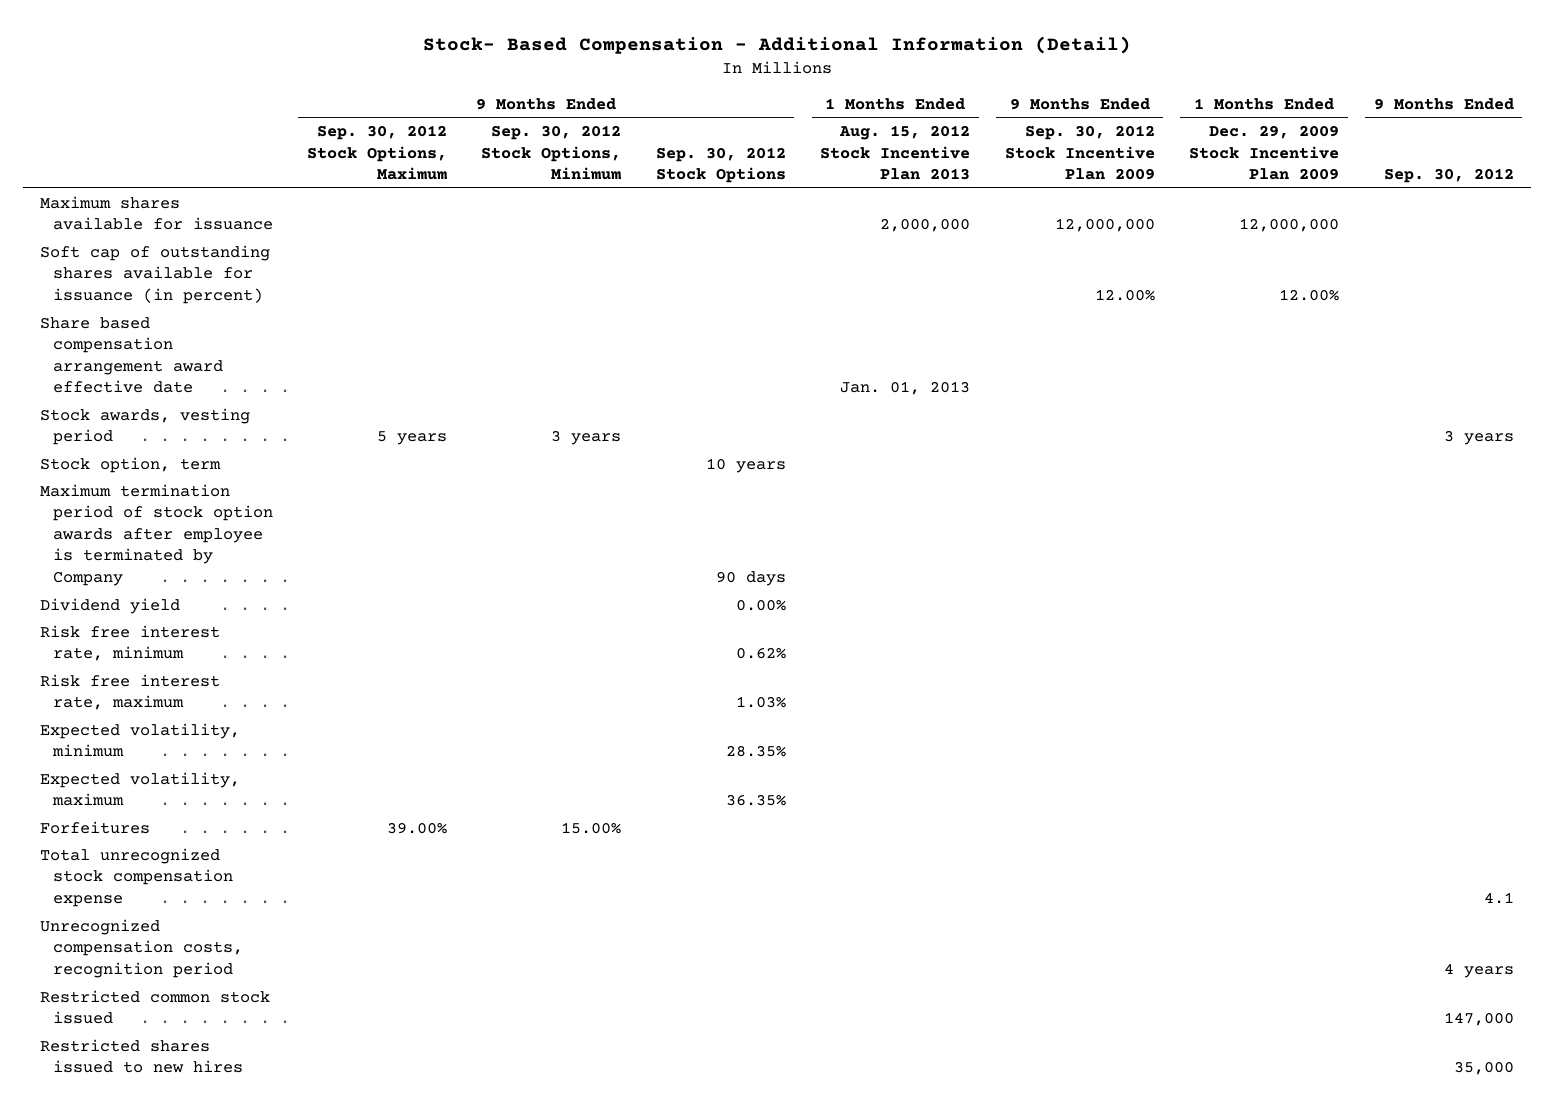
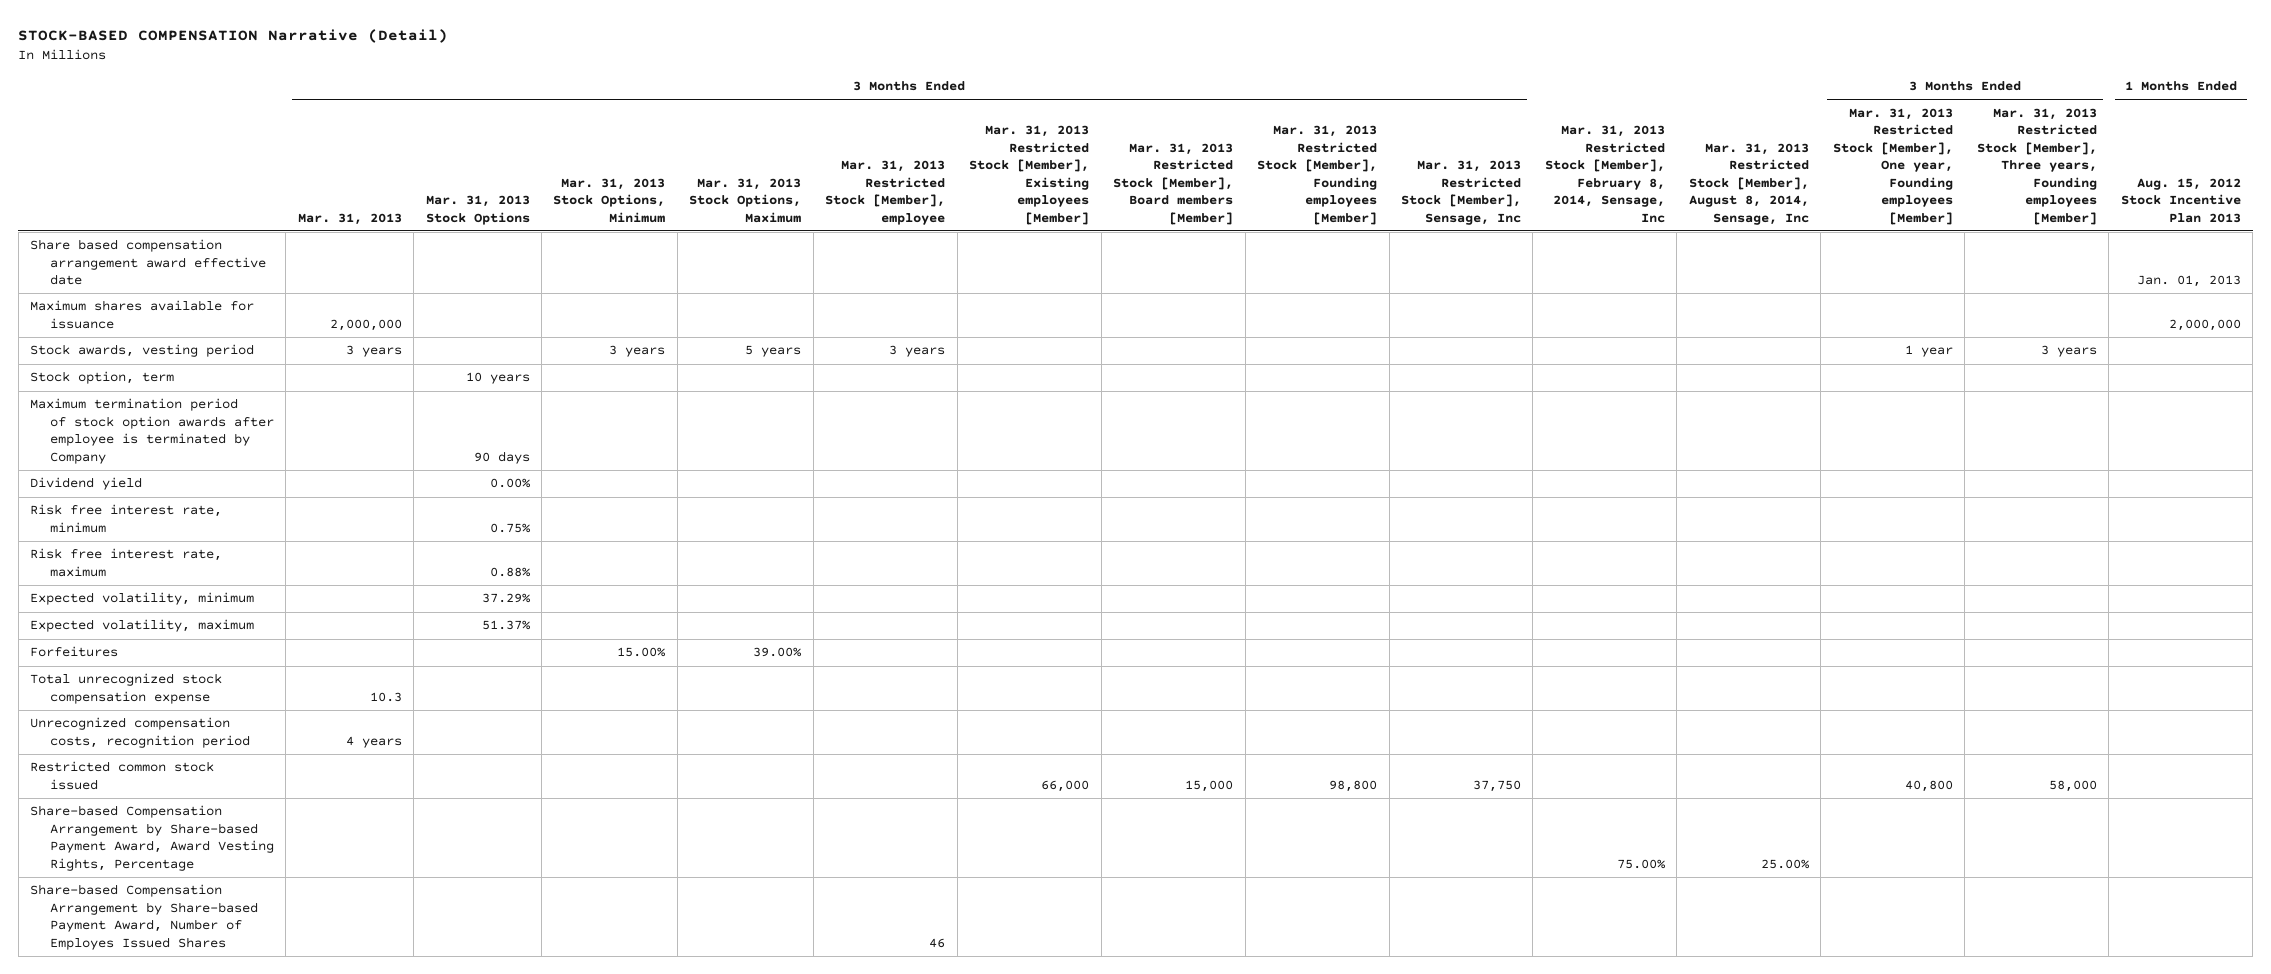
- Stock- Based Compensation - Additional Information (Detail)
+ STOCK-BASED COMPENSATION Narrative (Detail)
- | 9 Months Ended Sep. 30, 2012 Stock Options, Maximum | 9 Months Ended Sep. 30, 2012 Stock Options, Minimum | 9 Months Ended Sep. 30, 2012 Stock Options | 1 Months Ended Aug. 15, 2012 Stock Incentive Plan 2013 | 9 Months Ended Sep. 30, 2012 Stock Incentive Plan 2009 | 1 Months Ended Dec. 29, 2009 Stock Incentive Plan 2009 | 9 Months Ended Sep. 30, 2012
+ | 3 Months Ended Mar. 31, 2013 | 3 Months Ended Mar. 31, 2013 Stock Options | 3 Months Ended Mar. 31, 2013 Stock Options, Minimum | 3 Months Ended Mar. 31, 2013 Stock Options, Maximum | 3 Months Ended Mar. 31, 2013 Restricted Stock [Member], employee | 3 Months Ended Mar. 31, 2013 Restricted Stock [Member], Existing employees [Member] | 3 Months Ended Mar. 31, 2013 Restricted Stock [Member], Board members [Member] | 3 Months Ended Mar. 31, 2013 Restricted Stock [Member], Founding employees [Member] | 3 Months Ended Mar. 31, 2013 Restricted Stock [Member], Sensage, Inc | Mar. 31, 2013 Restricted Stock [Member], February 8, 2014, Sensage, Inc | Mar. 31, 2013 Restricted Stock [Member], August 8, 2014, Sensage, Inc | 3 Months Ended Mar. 31, 2013 Restricted Stock [Member], One year, Founding employees [Member] | 3 Months Ended Mar. 31, 2013 Restricted Stock [Member], Three years, Founding employees [Member] | 1 Months Ended Aug. 15, 2012 Stock Incentive Plan 2013
- Soft cap of outstanding shares available for issuance (in percent) | | | | | 12.00% | 12.00% |
moved down: Maximum shares available for issuance | 2,000,000 | | | | | | | | | | | | | 2,000,000
- Restricted shares issued to new hires | | | | | | | 35,000
+ Share-based Compensation Arrangement by Share-based Payment Award, Award Vesting Rights, Percentage | | | | | | | | | | 75.00% | 25.00% | | |
+ Share-based Compensation Arrangement by Share-based Payment Award, Number of Employes Issued Shares | | | | | 46 | | | | | | | | |

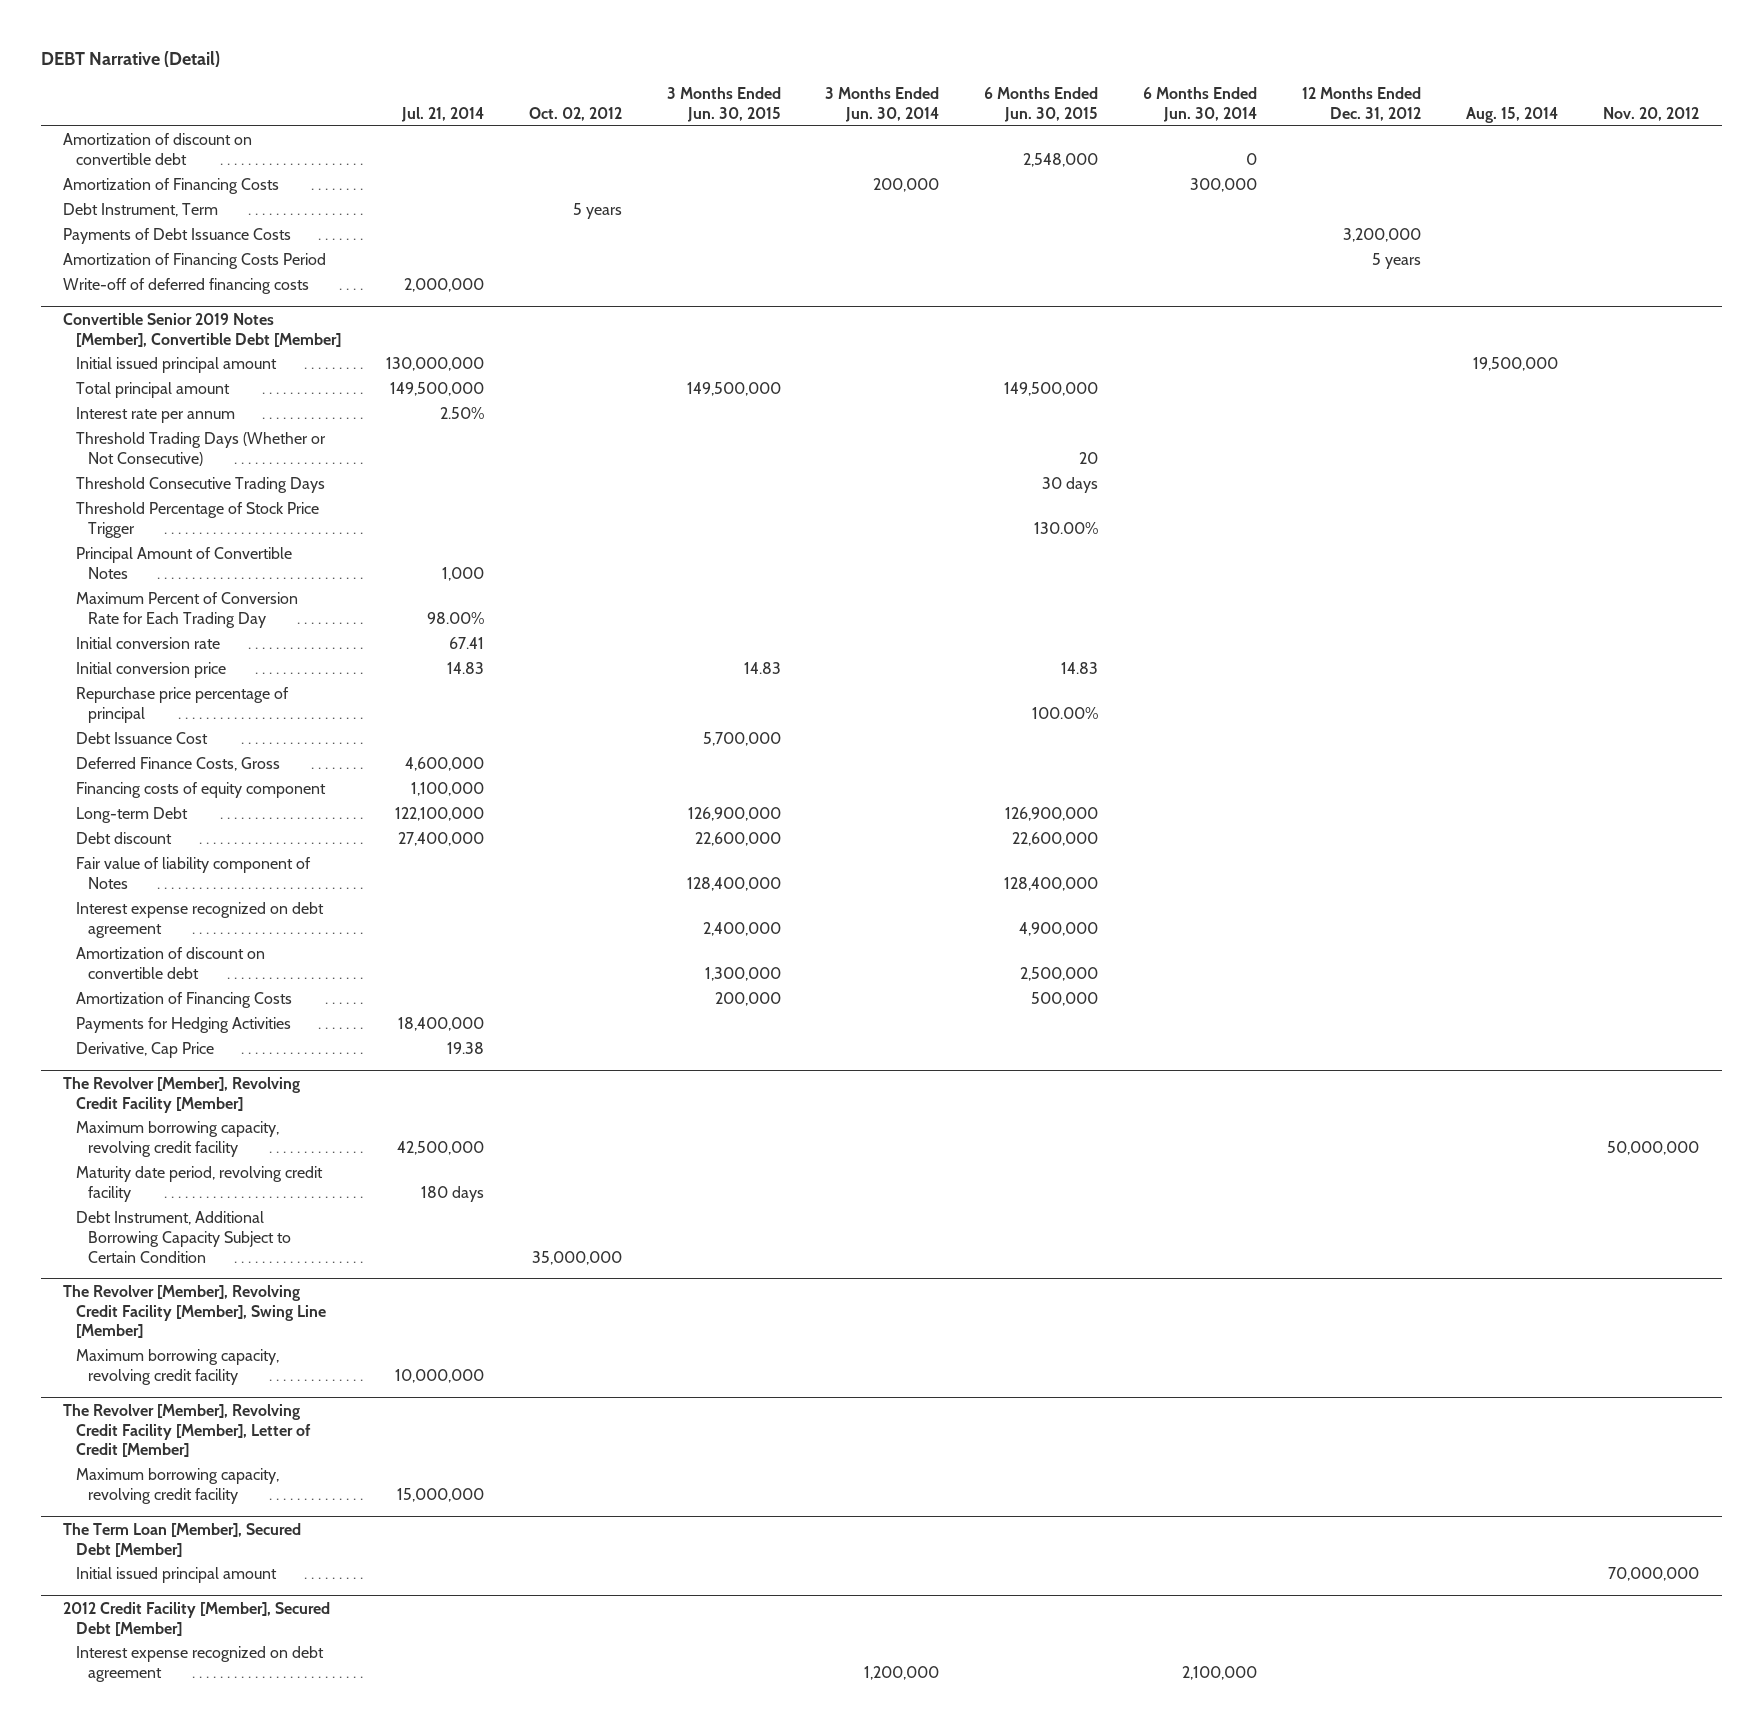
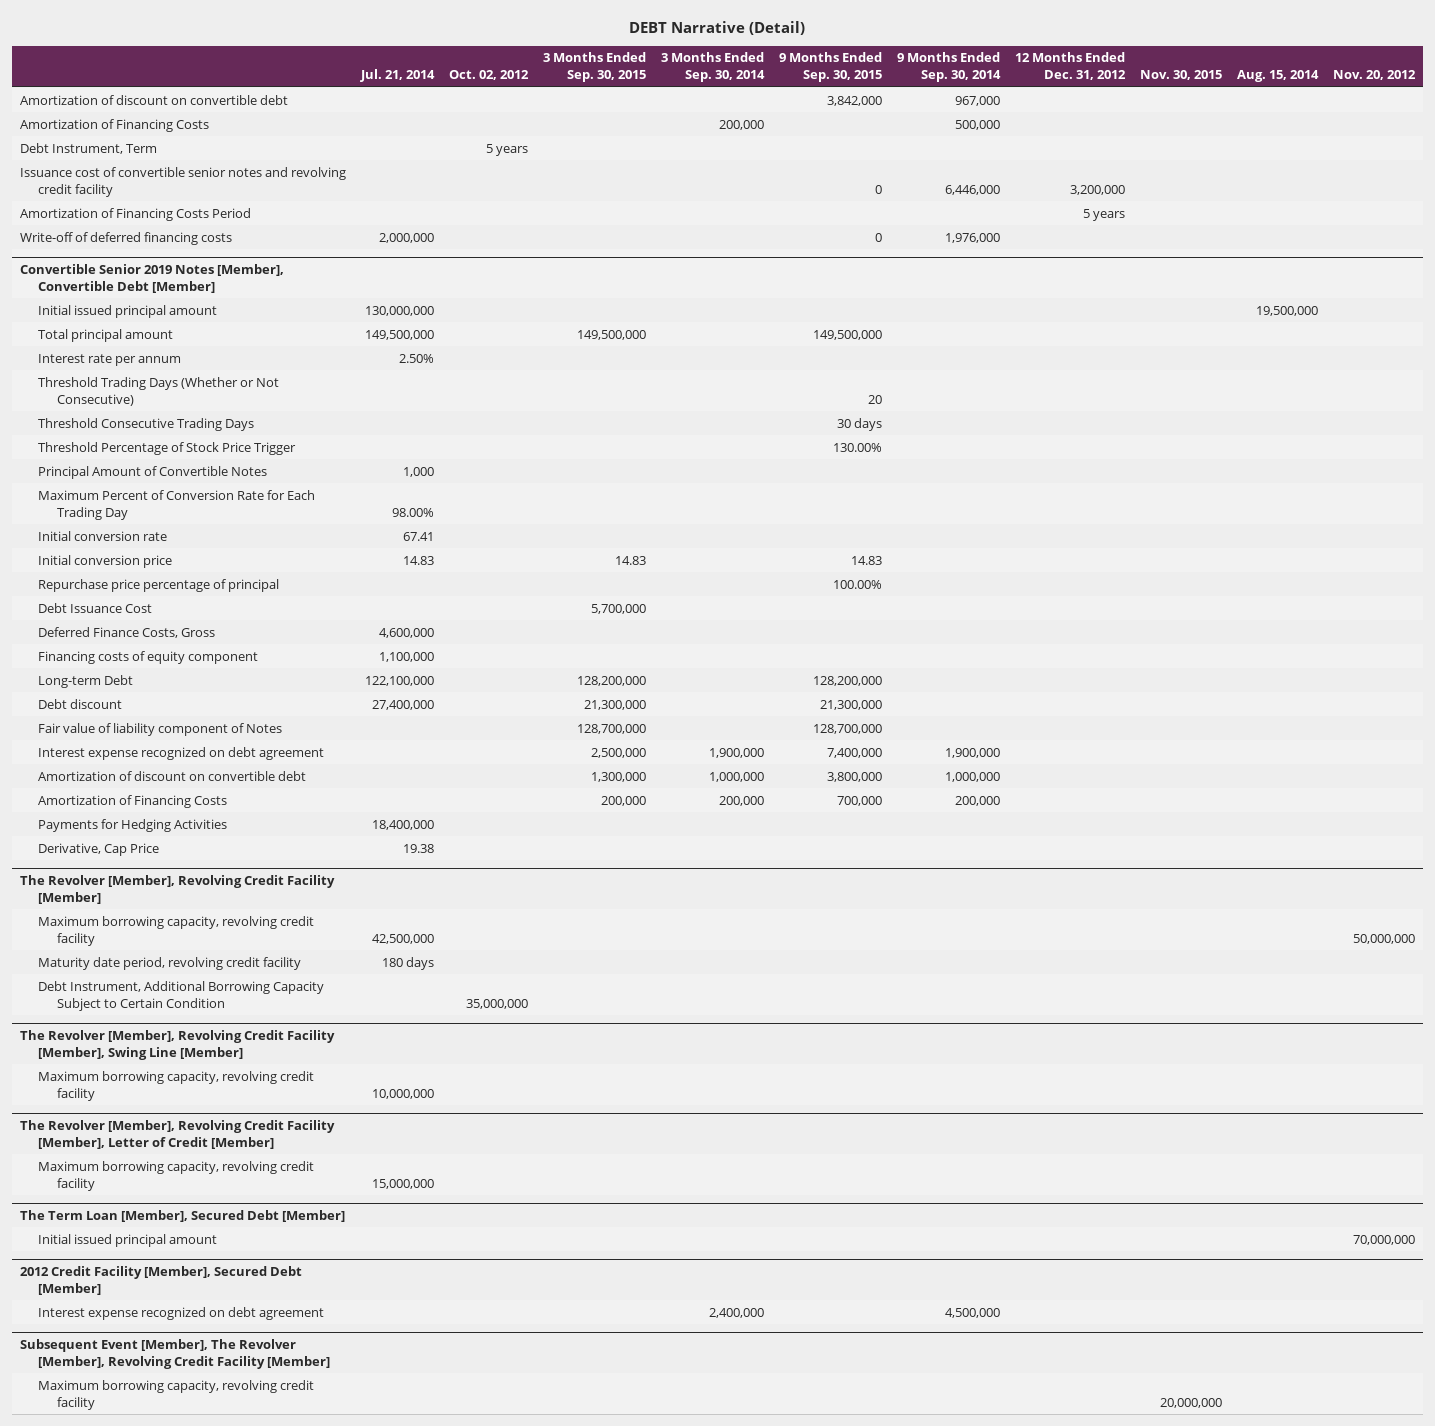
- | Jul. 21, 2014 | Oct. 02, 2012 | 3 Months Ended Jun. 30, 2015 | 3 Months Ended Jun. 30, 2014 | 6 Months Ended Jun. 30, 2015 | 6 Months Ended Jun. 30, 2014 | 12 Months Ended Dec. 31, 2012 | Aug. 15, 2014 | Nov. 20, 2012
+ | Jul. 21, 2014 | Oct. 02, 2012 | 3 Months Ended Sep. 30, 2015 | 3 Months Ended Sep. 30, 2014 | 9 Months Ended Sep. 30, 2015 | 9 Months Ended Sep. 30, 2014 | 12 Months Ended Dec. 31, 2012 | Nov. 30, 2015 | Aug. 15, 2014 | Nov. 20, 2012
- Payments of Debt Issuance Costs | | | | | | | 3,200,000 | |
+ Issuance cost of convertible senior notes and revolving credit facility | | | | | 0 | 6,446,000 | 3,200,000 | | |
+ Subsequent Event [Member], The Revolver [Member], Revolving Credit Facility [Member]
+ Maximum borrowing capacity, revolving credit facility | | | | | | | | 20,000,000 | |

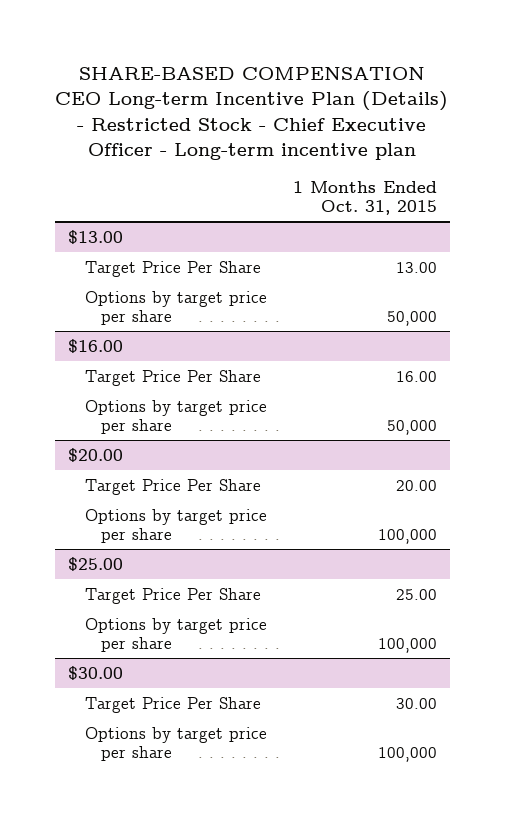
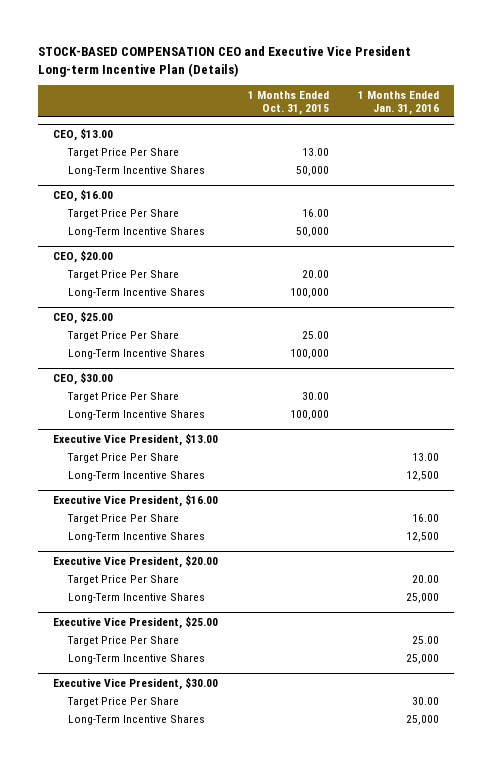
- SHARE-BASED COMPENSATION CEO Long-term Incentive Plan (Details) - Restricted Stock - Chief Executive Officer - Long-term incentive plan
+ STOCK-BASED COMPENSATION CEO and Executive Vice President Long-term Incentive Plan (Details)
- | 1 Months Ended Oct. 31, 2015
+ | 1 Months Ended Oct. 31, 2015 | 1 Months Ended Jan. 31, 2016
- $13.00
+ CEO, $13.00
- Options by target price per share | 50,000
- $16.00
+ Long-Term Incentive Shares | 50,000 |
+ CEO, $16.00
- Options by target price per share | 50,000
- $20.00
+ Long-Term Incentive Shares | 50,000 |
+ CEO, $20.00
- Options by target price per share | 100,000
- $25.00
+ Long-Term Incentive Shares | 100,000 |
+ CEO, $25.00
- Options by target price per share | 100,000
- $30.00
+ Long-Term Incentive Shares | 100,000 |
+ CEO, $30.00
- Options by target price per share | 100,000
+ Long-Term Incentive Shares | 100,000 |
+ Executive Vice President, $13.00
+ Target Price Per Share | | 13.00
+ Long-Term Incentive Shares | | 12,500
+ Executive Vice President, $16.00
+ Target Price Per Share | | 16.00
+ Long-Term Incentive Shares | | 12,500
+ Executive Vice President, $20.00
+ Target Price Per Share | | 20.00
+ Long-Term Incentive Shares | | 25,000
+ Executive Vice President, $25.00
+ Target Price Per Share | | 25.00
+ Long-Term Incentive Shares | | 25,000
+ Executive Vice President, $30.00
+ Target Price Per Share | | 30.00
+ Long-Term Incentive Shares | | 25,000

